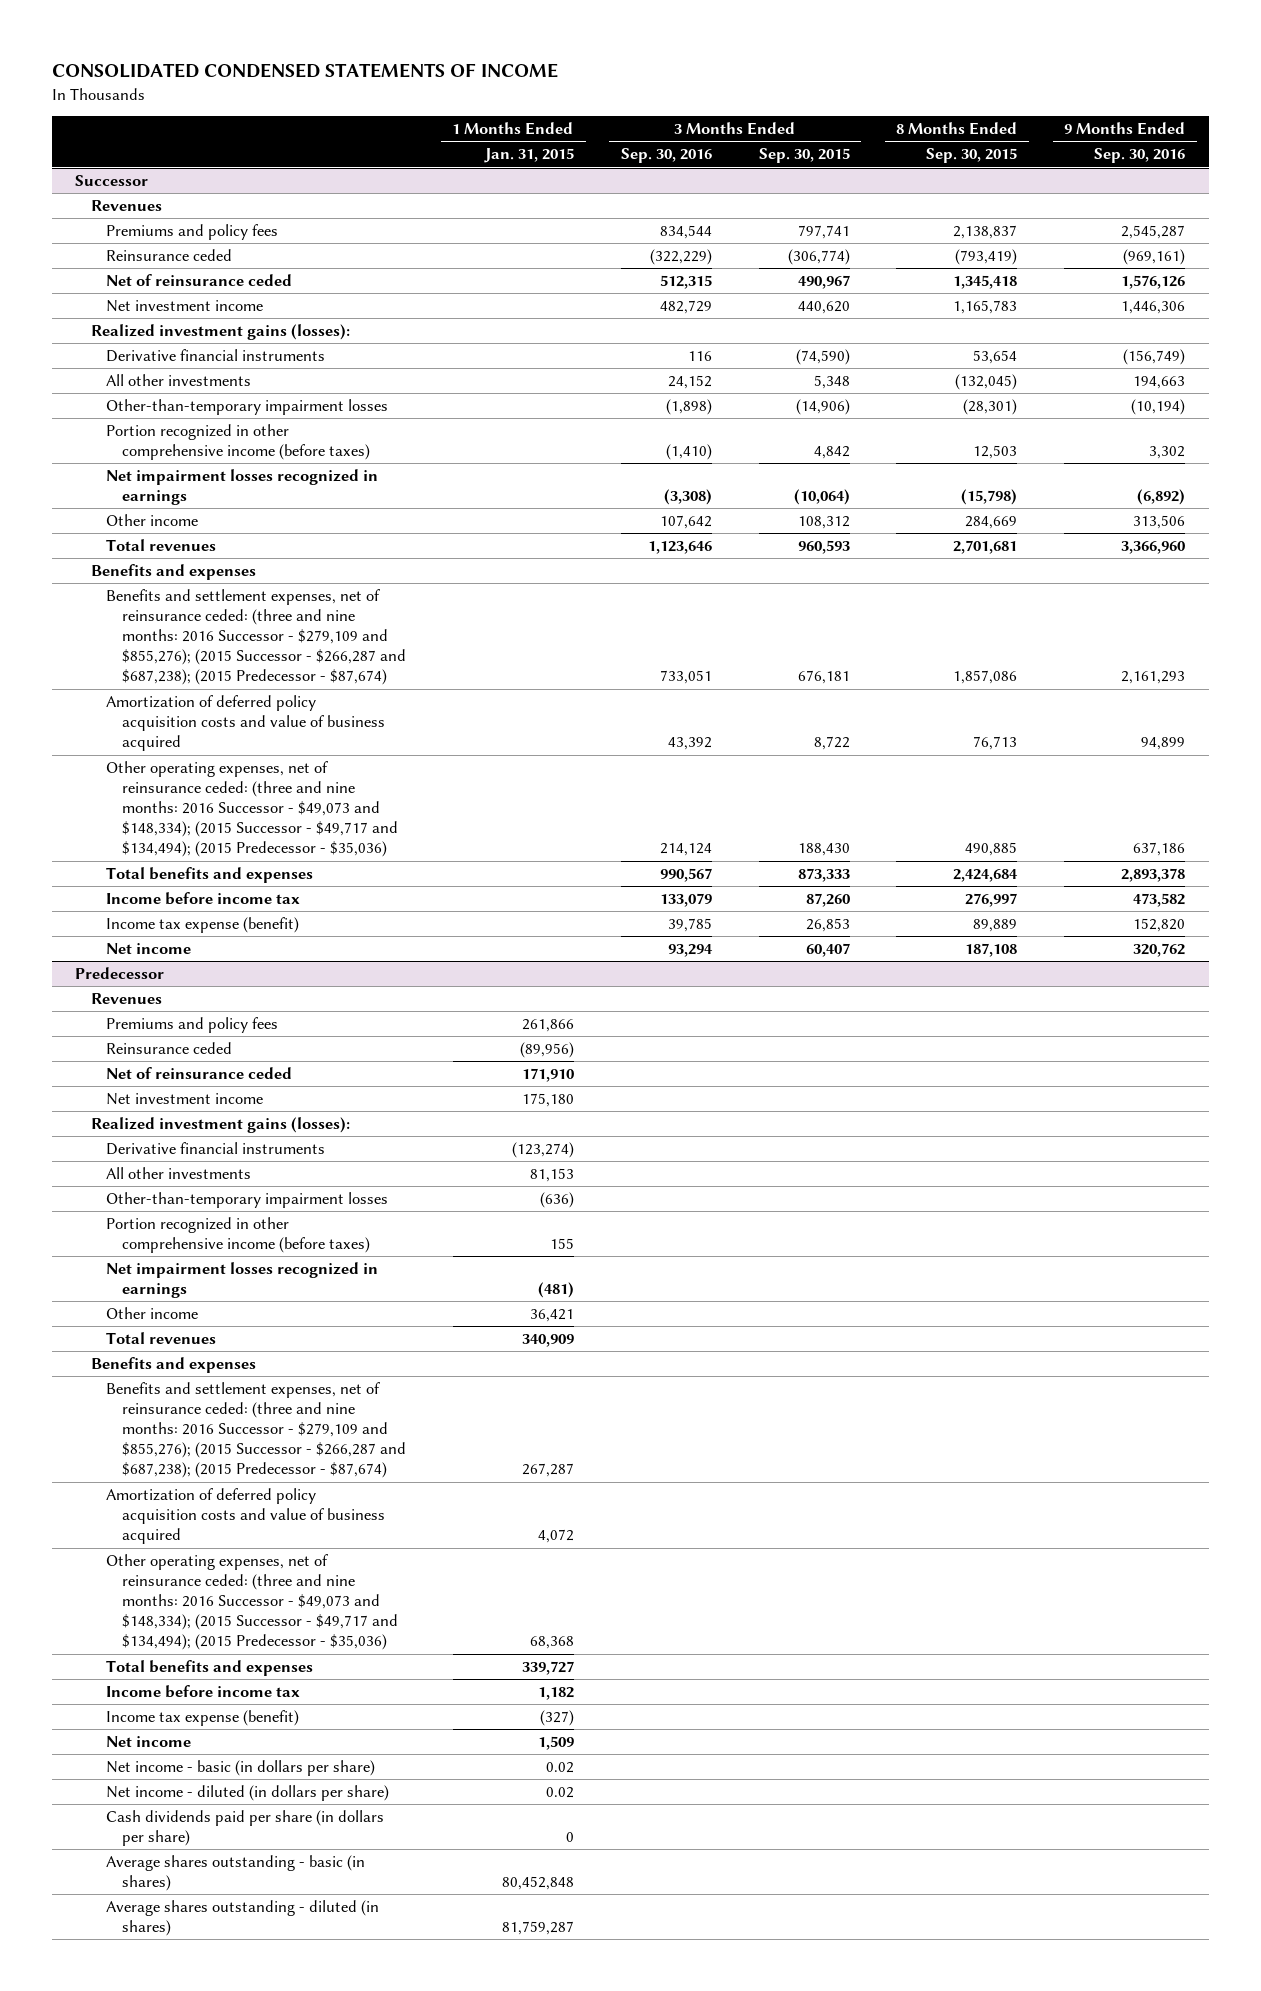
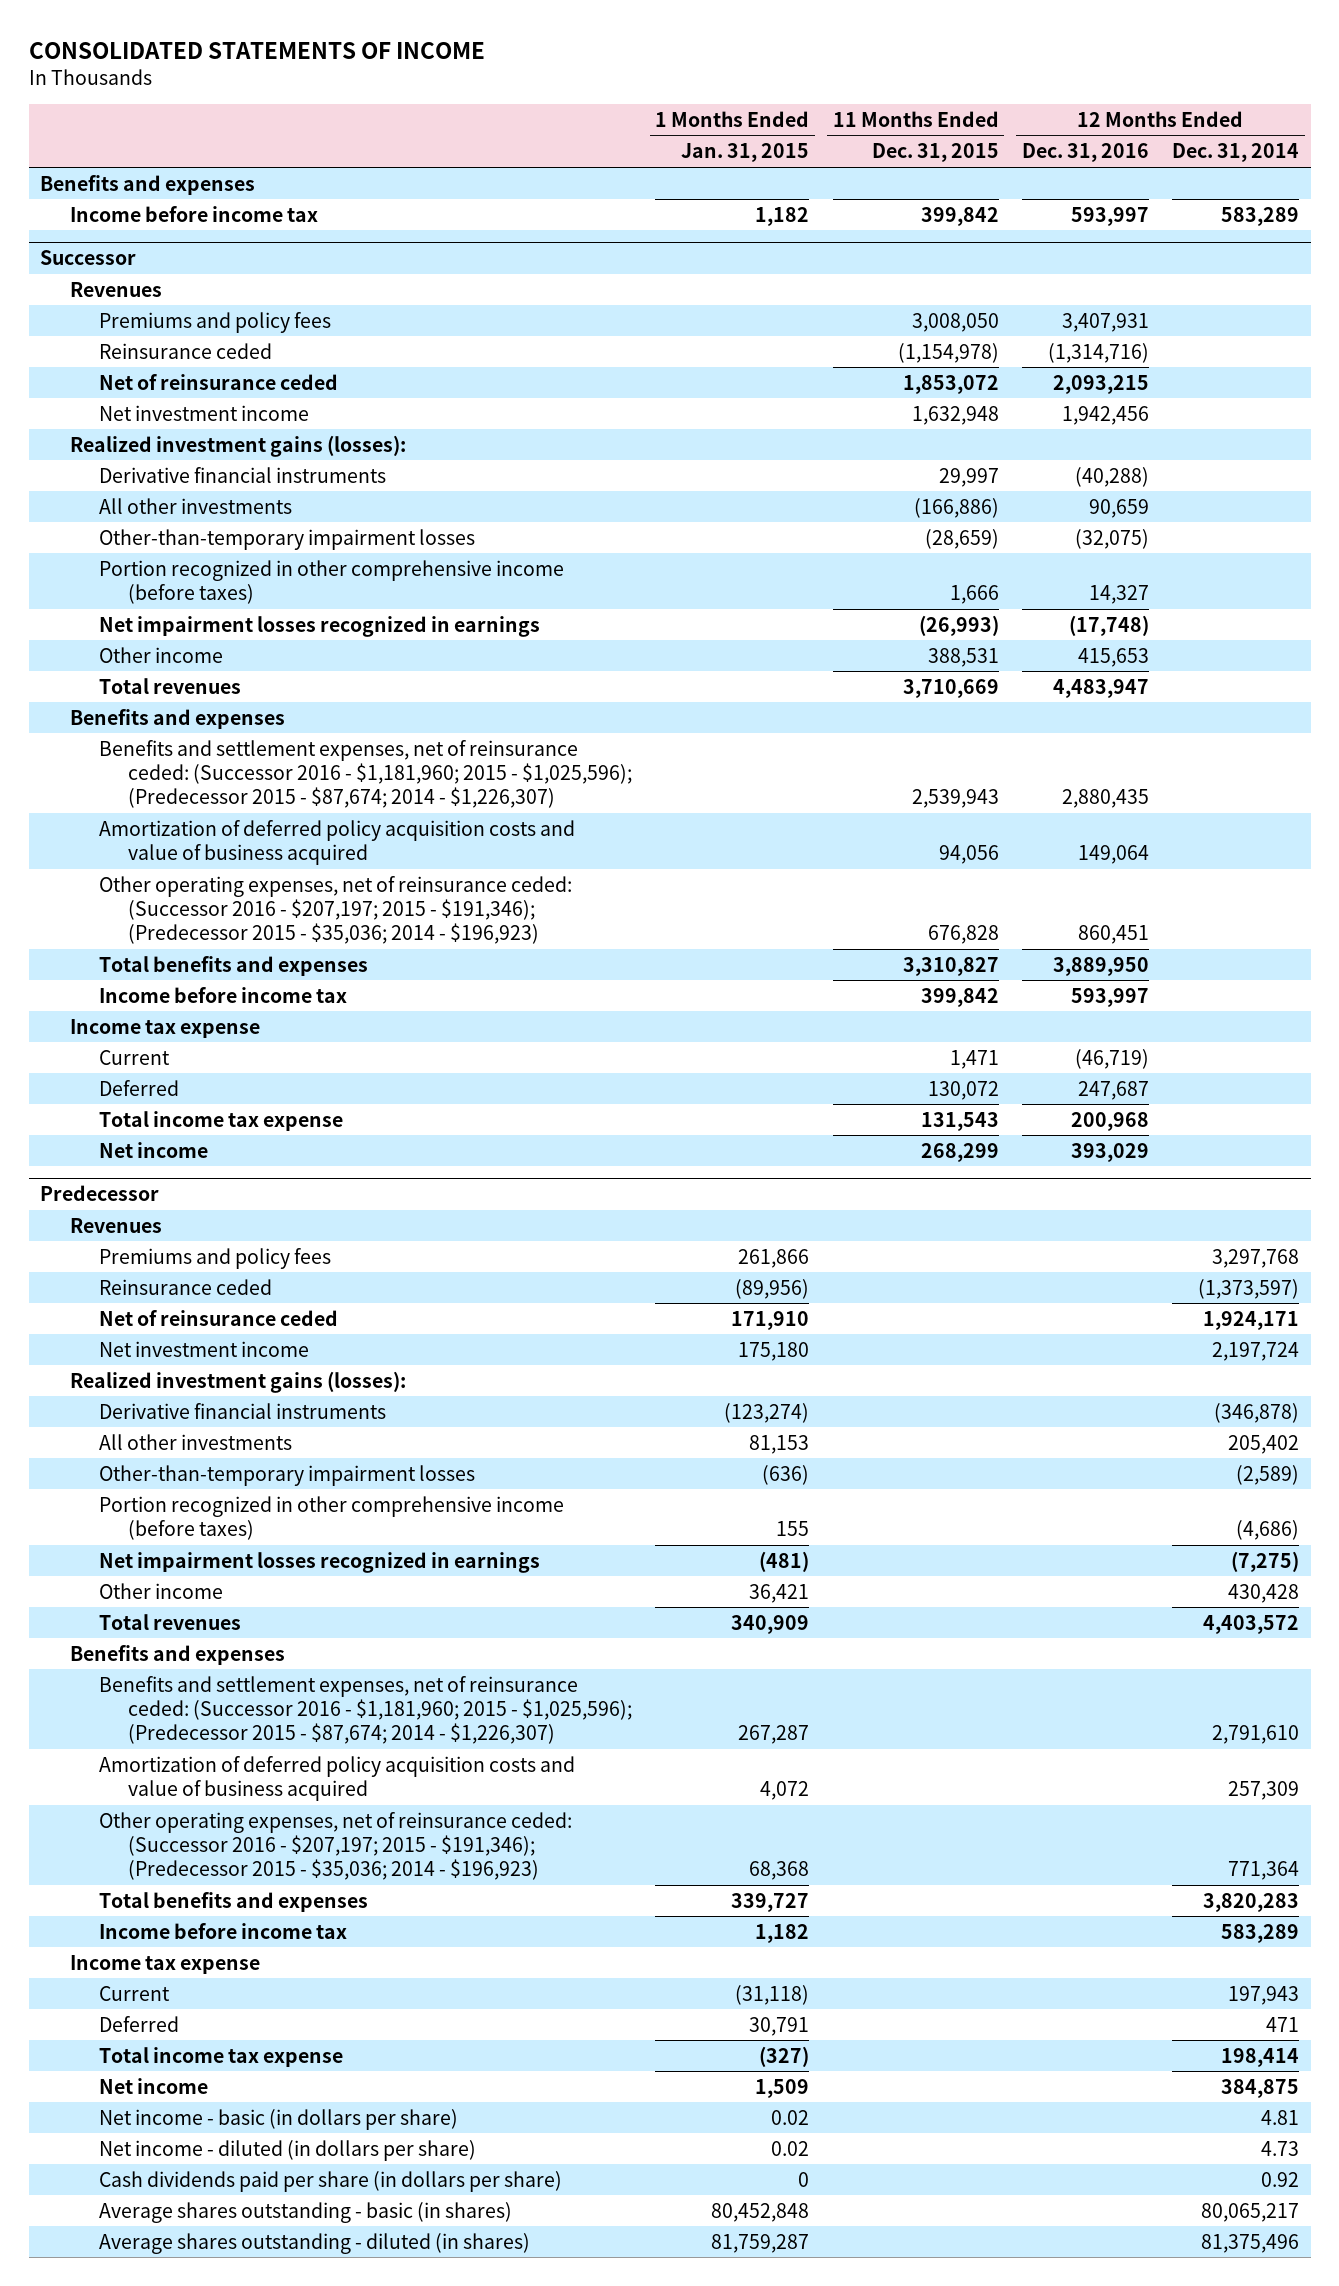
- CONSOLIDATED CONDENSED STATEMENTS OF INCOME
+ CONSOLIDATED STATEMENTS OF INCOME
- | 1 Months Ended Jan. 31, 2015 | 3 Months Ended Sep. 30, 2016 | 3 Months Ended Sep. 30, 2015 | 8 Months Ended Sep. 30, 2015 | 9 Months Ended Sep. 30, 2016
+ | 1 Months Ended Jan. 31, 2015 | 11 Months Ended Dec. 31, 2015 | 12 Months Ended Dec. 31, 2016 | 12 Months Ended Dec. 31, 2014
+ Benefits and expenses
+ Income before income tax | 1,182 | 399,842 | 593,997 | 583,289
@ Successor
- Benefits and settlement expenses, net of reinsurance ceded: (three and nine months: 2016 Successor - $279,109 and $855,276); (2015 Successor - $266,287 and $687,238); (2015 Predecessor - $87,674) | | 733,051 | 676,181 | 1,857,086 | 2,161,293
+ Benefits and settlement expenses, net of reinsurance ceded: (Successor 2016 - $1,181,960; 2015 - $1,025,596); (Predecessor 2015 - $87,674; 2014 - $1,226,307) | | 2,539,943 | 2,880,435 |
- Other operating expenses, net of reinsurance ceded: (three and nine months: 2016 Successor - $49,073 and $148,334); (2015 Successor - $49,717 and $134,494); (2015 Predecessor - $35,036) | | 214,124 | 188,430 | 490,885 | 637,186
+ Other operating expenses, net of reinsurance ceded: (Successor 2016 - $207,197; 2015 - $191,346); (Predecessor 2015 - $35,036; 2014 - $196,923) | | 676,828 | 860,451 |
- Income tax expense (benefit) | | 39,785 | 26,853 | 89,889 | 152,820
+ Income tax expense
+ Current | | 1,471 | (46,719) |
+ Deferred | | 130,072 | 247,687 |
+ Total income tax expense | | 131,543 | 200,968 |
@ Predecessor
- Benefits and settlement expenses, net of reinsurance ceded: (three and nine months: 2016 Successor - $279,109 and $855,276); (2015 Successor - $266,287 and $687,238); (2015 Predecessor - $87,674) | 267,287 | | | |
+ Benefits and settlement expenses, net of reinsurance ceded: (Successor 2016 - $1,181,960; 2015 - $1,025,596); (Predecessor 2015 - $87,674; 2014 - $1,226,307) | 267,287 | | | 2,791,610
- Other operating expenses, net of reinsurance ceded: (three and nine months: 2016 Successor - $49,073 and $148,334); (2015 Successor - $49,717 and $134,494); (2015 Predecessor - $35,036) | 68,368 | | | |
+ Other operating expenses, net of reinsurance ceded: (Successor 2016 - $207,197; 2015 - $191,346); (Predecessor 2015 - $35,036; 2014 - $196,923) | 68,368 | | | 771,364
- Income tax expense (benefit) | (327) | | | |
+ Income tax expense
+ Current | (31,118) | | | 197,943
+ Deferred | 30,791 | | | 471
+ Total income tax expense | (327) | | | 198,414

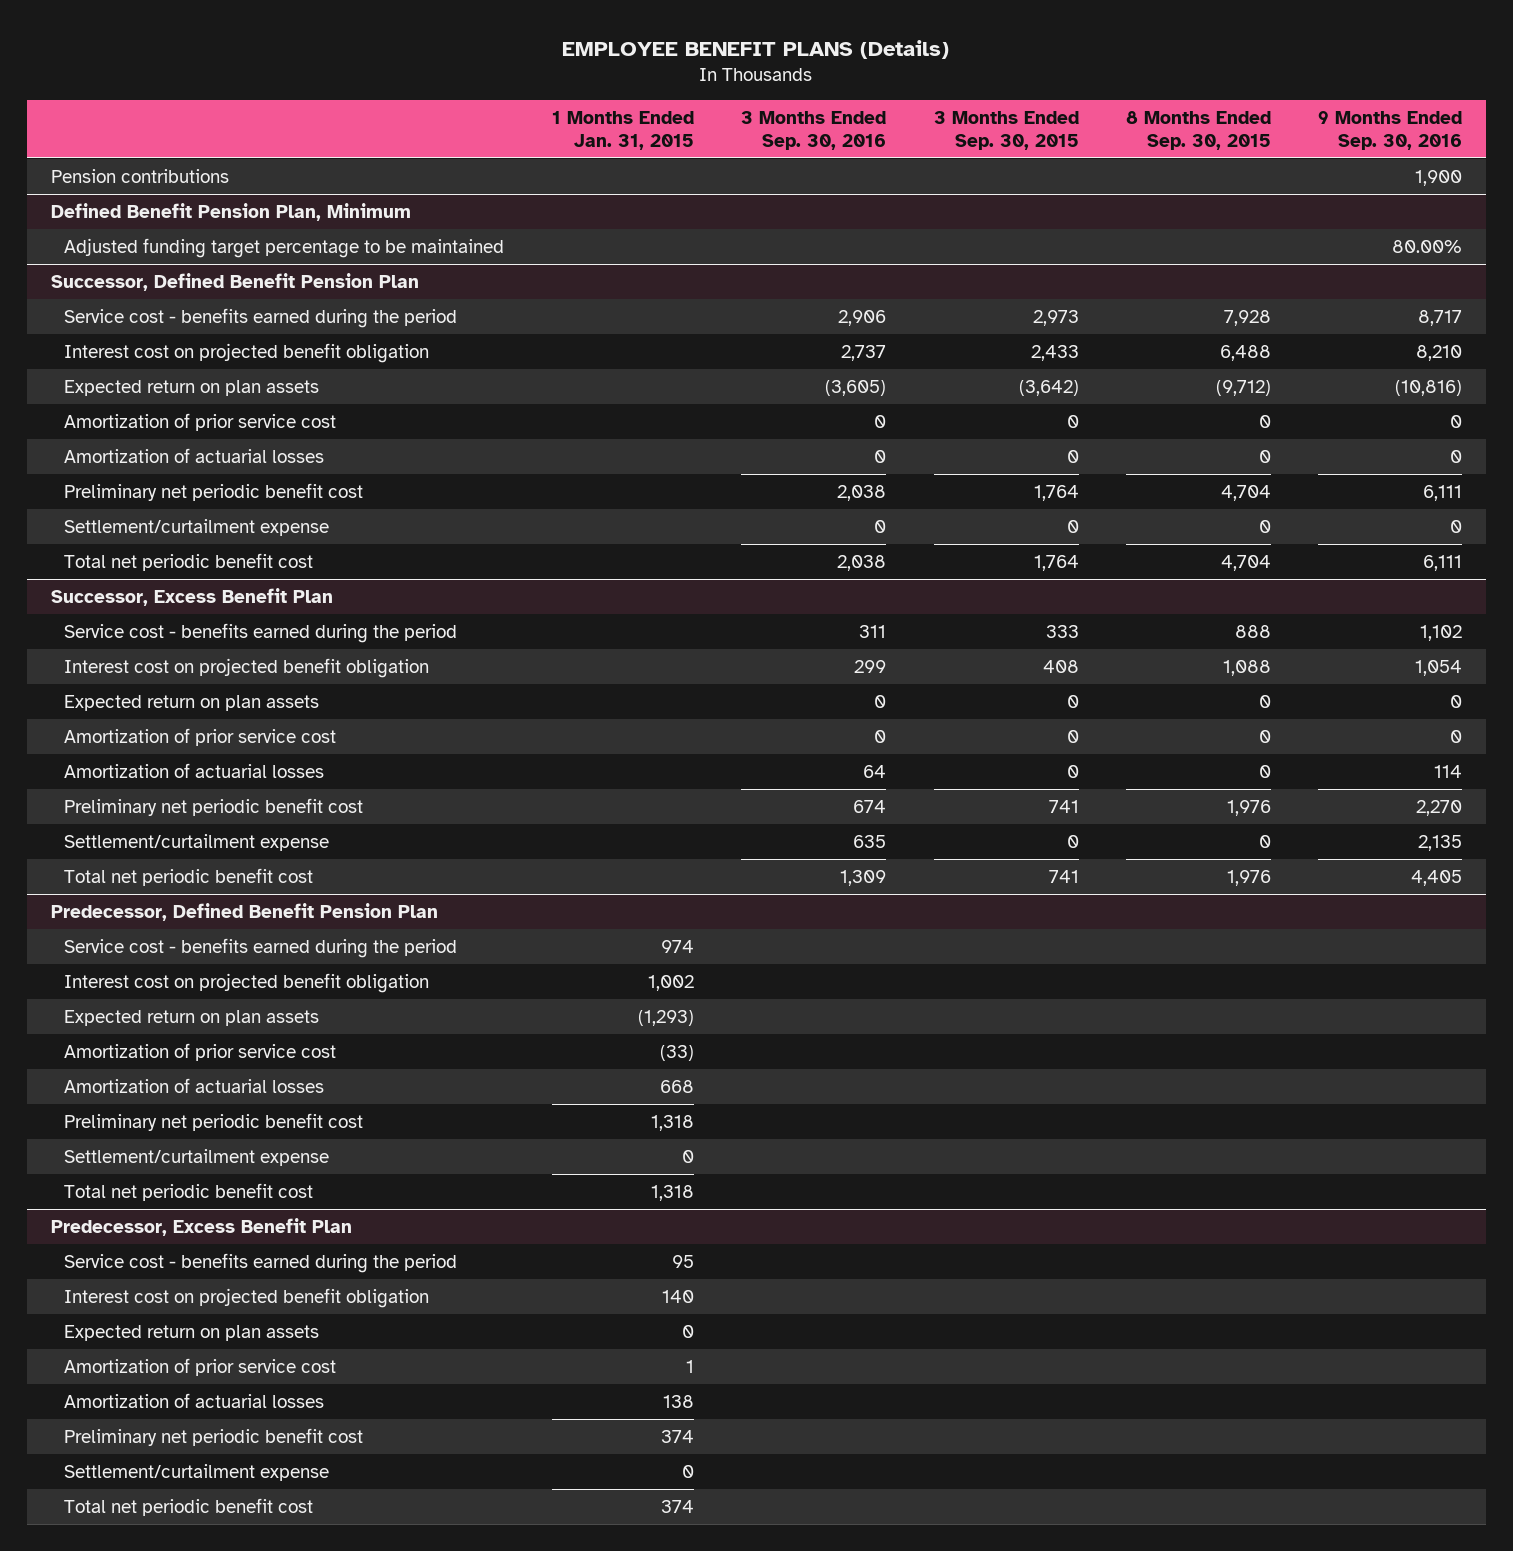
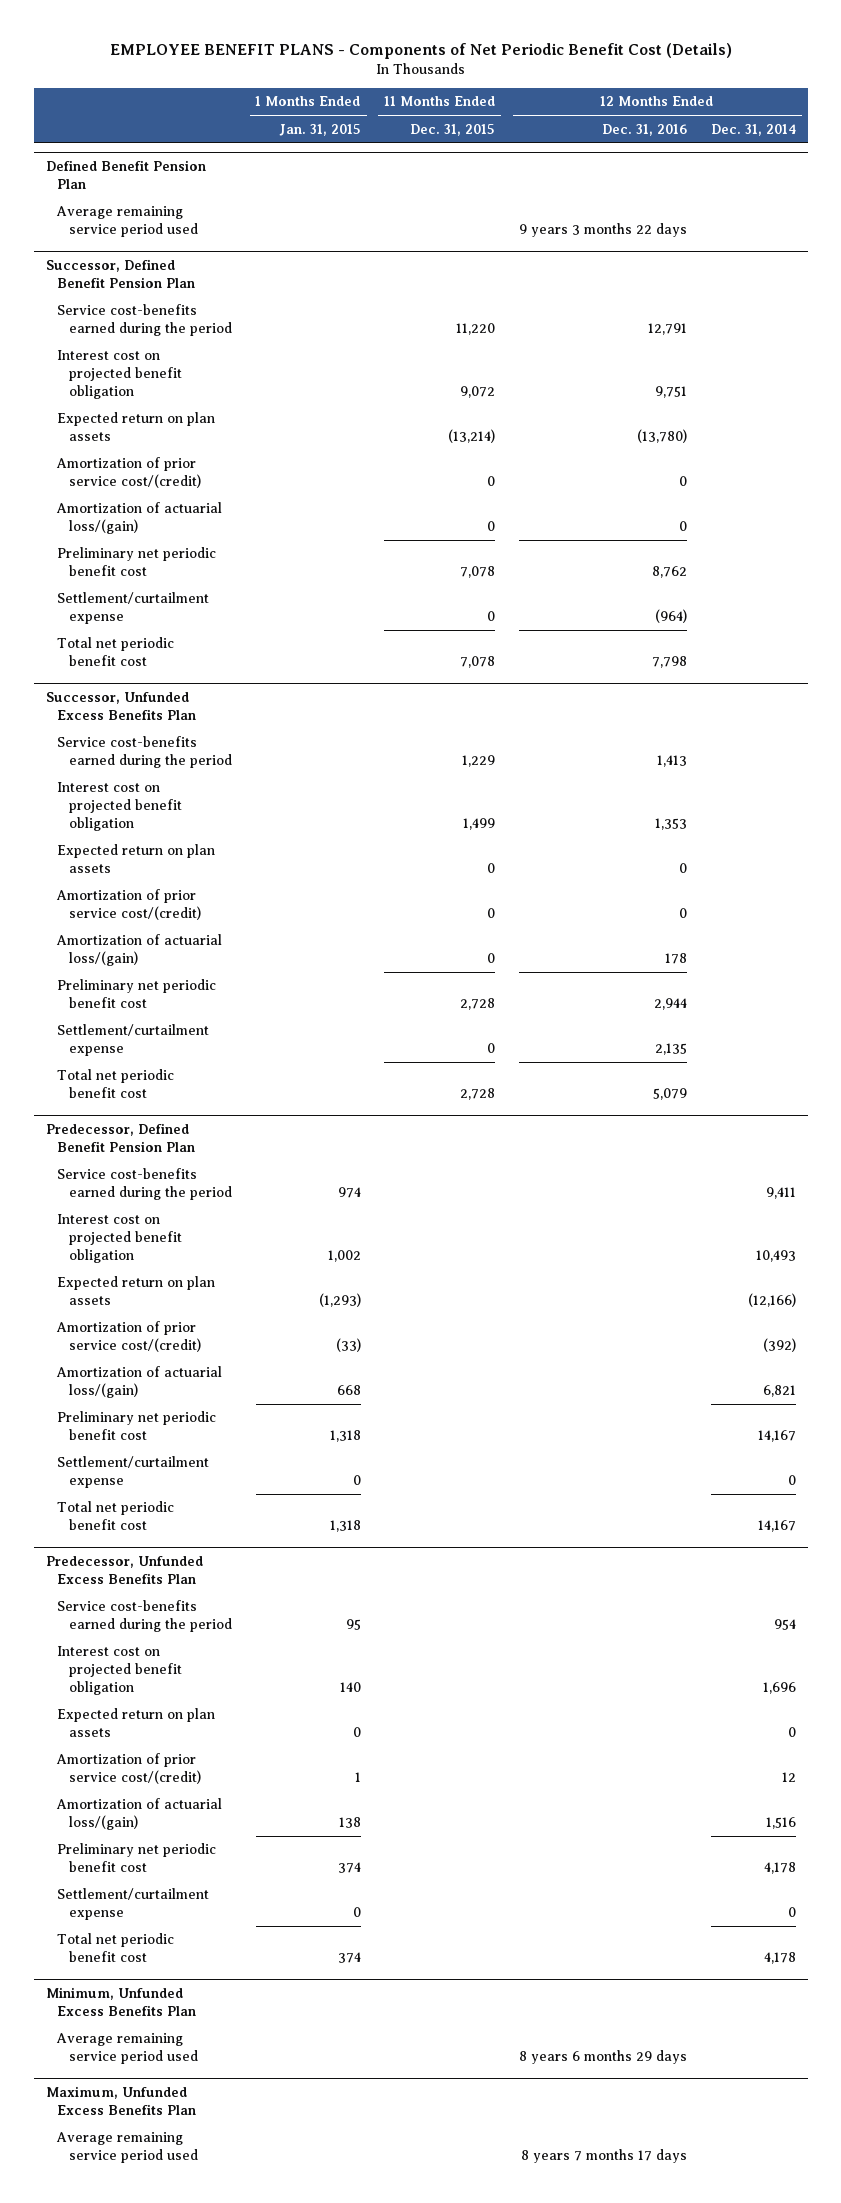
- EMPLOYEE BENEFIT PLANS (Details)
+ EMPLOYEE BENEFIT PLANS - Components of Net Periodic Benefit Cost (Details)
- | 1 Months Ended Jan. 31, 2015 | 3 Months Ended Sep. 30, 2016 | 3 Months Ended Sep. 30, 2015 | 8 Months Ended Sep. 30, 2015 | 9 Months Ended Sep. 30, 2016
+ | 1 Months Ended Jan. 31, 2015 | 11 Months Ended Dec. 31, 2015 | 12 Months Ended Dec. 31, 2016 | 12 Months Ended Dec. 31, 2014
- Pension contributions | | | | | 1,900
- Defined Benefit Pension Plan, Minimum
- Adjusted funding target percentage to be maintained | | | | | 80.00%
+ Defined Benefit Pension Plan
+ Average remaining service period used | | | 9 years 3 months 22 days |
@ Successor, Defined Benefit Pension Plan
- Service cost - benefits earned during the period | | 2,906 | 2,973 | 7,928 | 8,717
+ Service cost-benefits earned during the period | | 11,220 | 12,791 |
- Amortization of prior service cost | | 0 | 0 | 0 | 0
- Amortization of actuarial losses | | 0 | 0 | 0 | 0
+ Amortization of prior service cost/(credit) | | 0 | 0 |
+ Amortization of actuarial loss/(gain) | | 0 | 0 |
- Successor, Excess Benefit Plan
- Service cost - benefits earned during the period | | 311 | 333 | 888 | 1,102
+ Successor, Unfunded Excess Benefits Plan
+ Service cost-benefits earned during the period | | 1,229 | 1,413 |
- Amortization of prior service cost | | 0 | 0 | 0 | 0
- Amortization of actuarial losses | | 64 | 0 | 0 | 114
+ Amortization of prior service cost/(credit) | | 0 | 0 |
+ Amortization of actuarial loss/(gain) | | 0 | 178 |
@ Predecessor, Defined Benefit Pension Plan
- Service cost - benefits earned during the period | 974 | | | |
+ Service cost-benefits earned during the period | 974 | | | 9,411
- Amortization of prior service cost | (33) | | | |
- Amortization of actuarial losses | 668 | | | |
+ Amortization of prior service cost/(credit) | (33) | | | (392)
+ Amortization of actuarial loss/(gain) | 668 | | | 6,821
- Predecessor, Excess Benefit Plan
- Service cost - benefits earned during the period | 95 | | | |
+ Predecessor, Unfunded Excess Benefits Plan
+ Service cost-benefits earned during the period | 95 | | | 954
- Amortization of prior service cost | 1 | | | |
- Amortization of actuarial losses | 138 | | | |
+ Amortization of prior service cost/(credit) | 1 | | | 12
+ Amortization of actuarial loss/(gain) | 138 | | | 1,516
+ Minimum, Unfunded Excess Benefits Plan
+ Average remaining service period used | | | 8 years 6 months 29 days |
+ Maximum, Unfunded Excess Benefits Plan
+ Average remaining service period used | | | 8 years 7 months 17 days |

